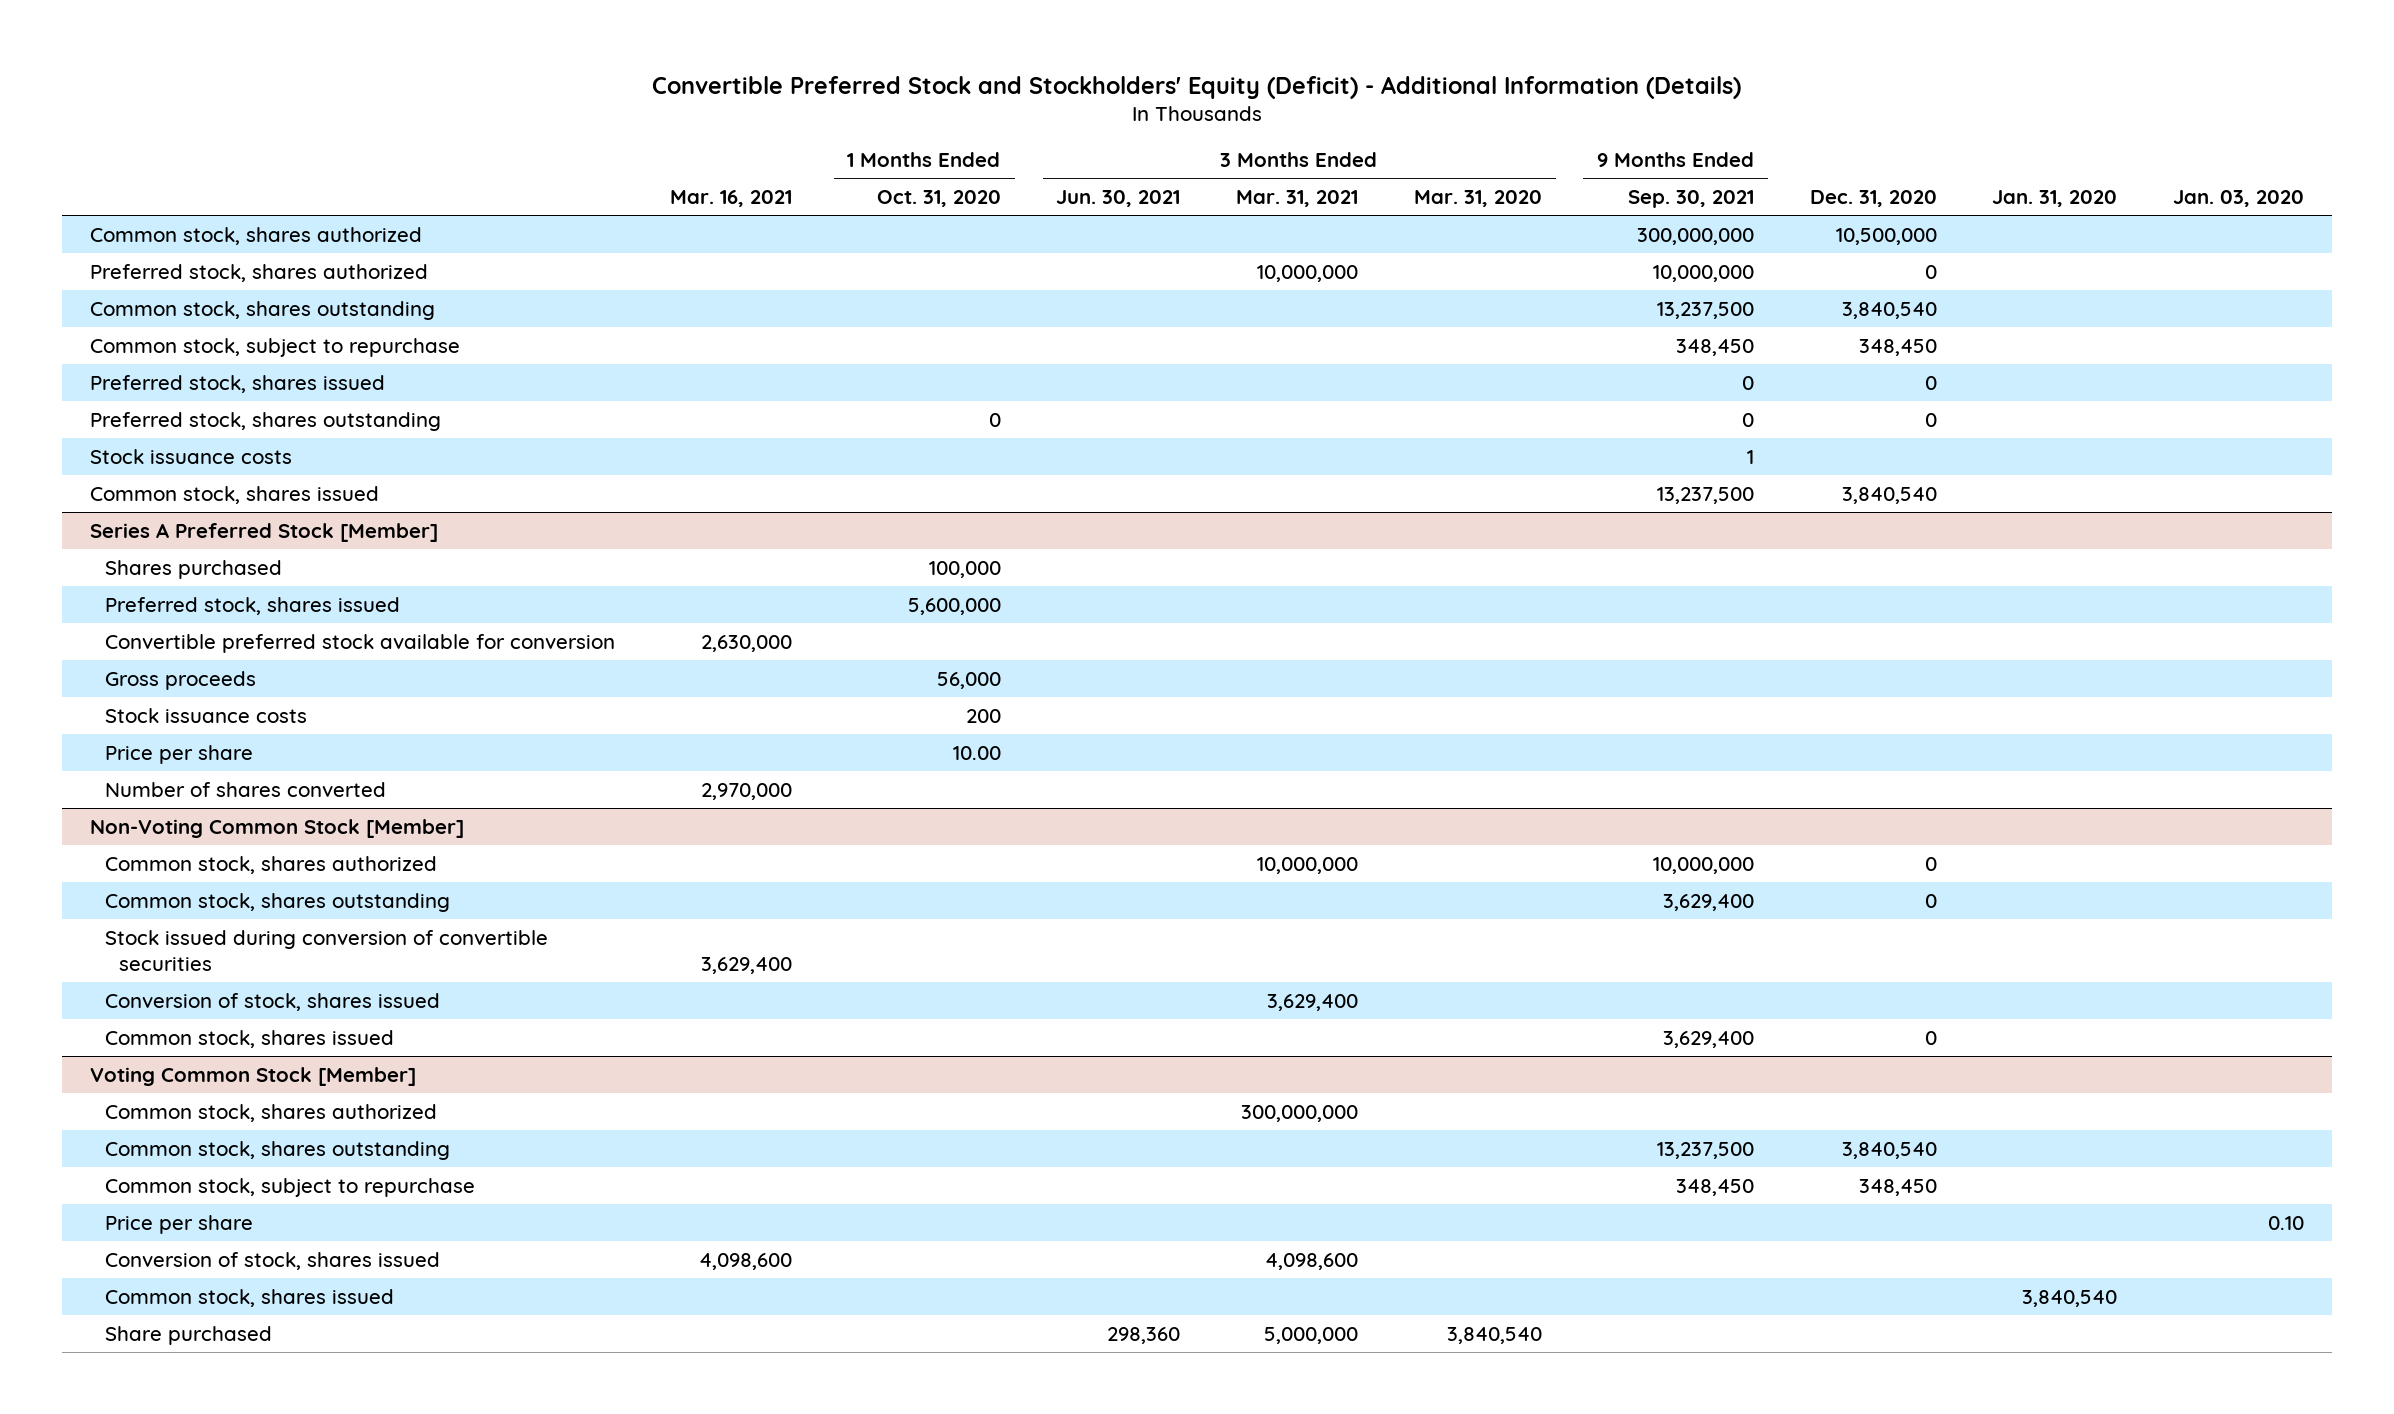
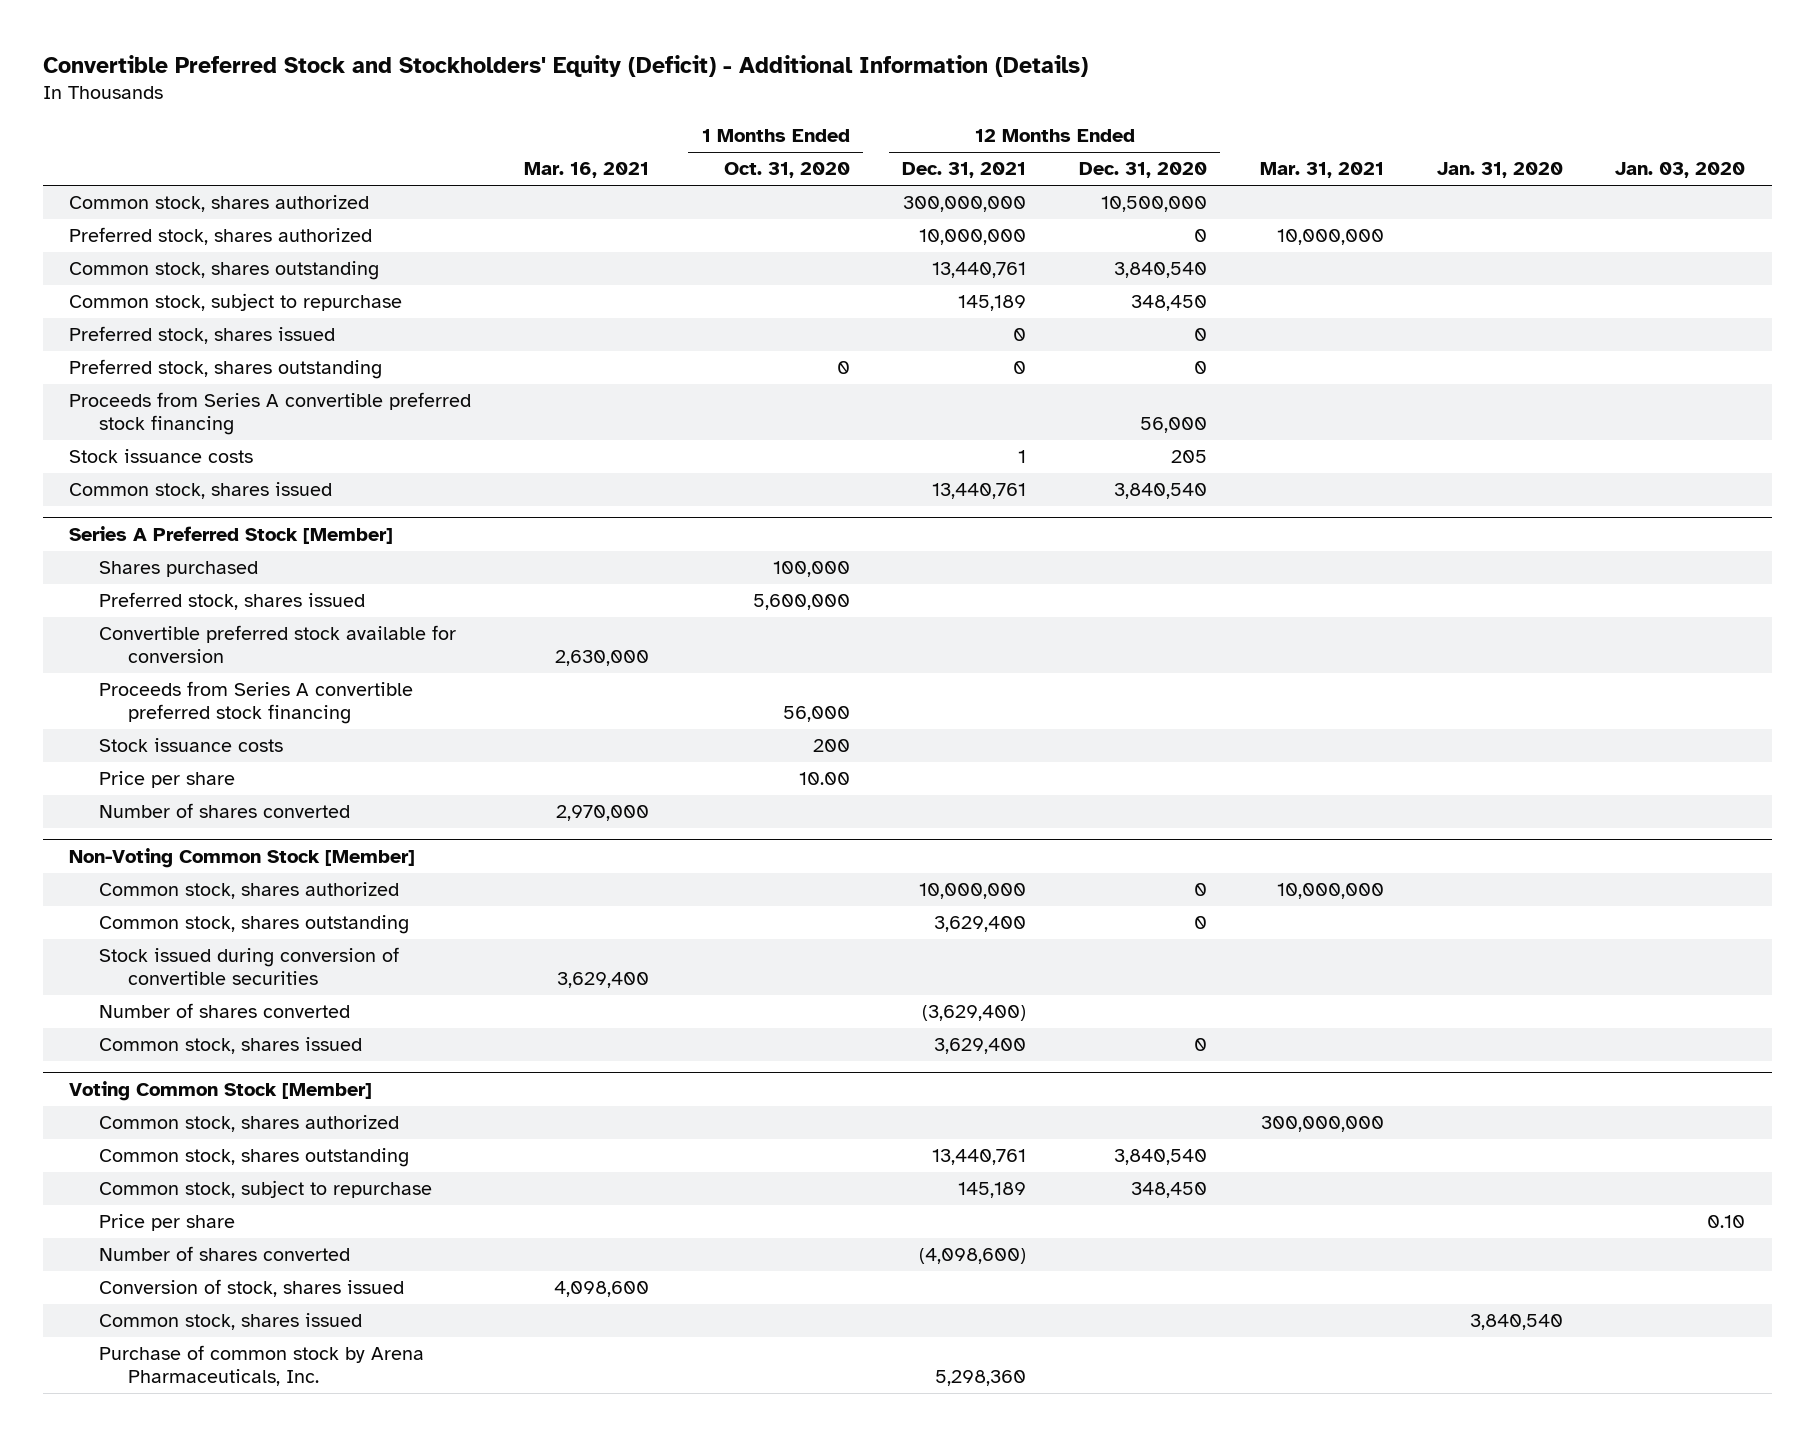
- | Mar. 16, 2021 | 1 Months Ended Oct. 31, 2020 | 3 Months Ended Jun. 30, 2021 | 3 Months Ended Mar. 31, 2021 | 3 Months Ended Mar. 31, 2020 | 9 Months Ended Sep. 30, 2021 | Dec. 31, 2020 | Jan. 31, 2020 | Jan. 03, 2020
+ | Mar. 16, 2021 | 1 Months Ended Oct. 31, 2020 | 12 Months Ended Dec. 31, 2021 | 12 Months Ended Dec. 31, 2020 | Mar. 31, 2021 | Jan. 31, 2020 | Jan. 03, 2020
+ Proceeds from Series A convertible preferred stock financing | | | | 56,000 | | |
@ Series A Preferred Stock [Member]
- Gross proceeds | | 56,000 | | | | | | |
+ Proceeds from Series A convertible preferred stock financing | | 56,000 | | | | |
@ Non-Voting Common Stock [Member]
- Conversion of stock, shares issued | | | | 3,629,400 | | | | |
+ Number of shares converted | | | (3,629,400) | | | |
@ Voting Common Stock [Member]
+ Number of shares converted | | | (4,098,600) | | | |
- Share purchased | | | 298,360 | 5,000,000 | 3,840,540 | | | |
+ Purchase of common stock by Arena Pharmaceuticals, Inc. | | | 5,298,360 | | | |

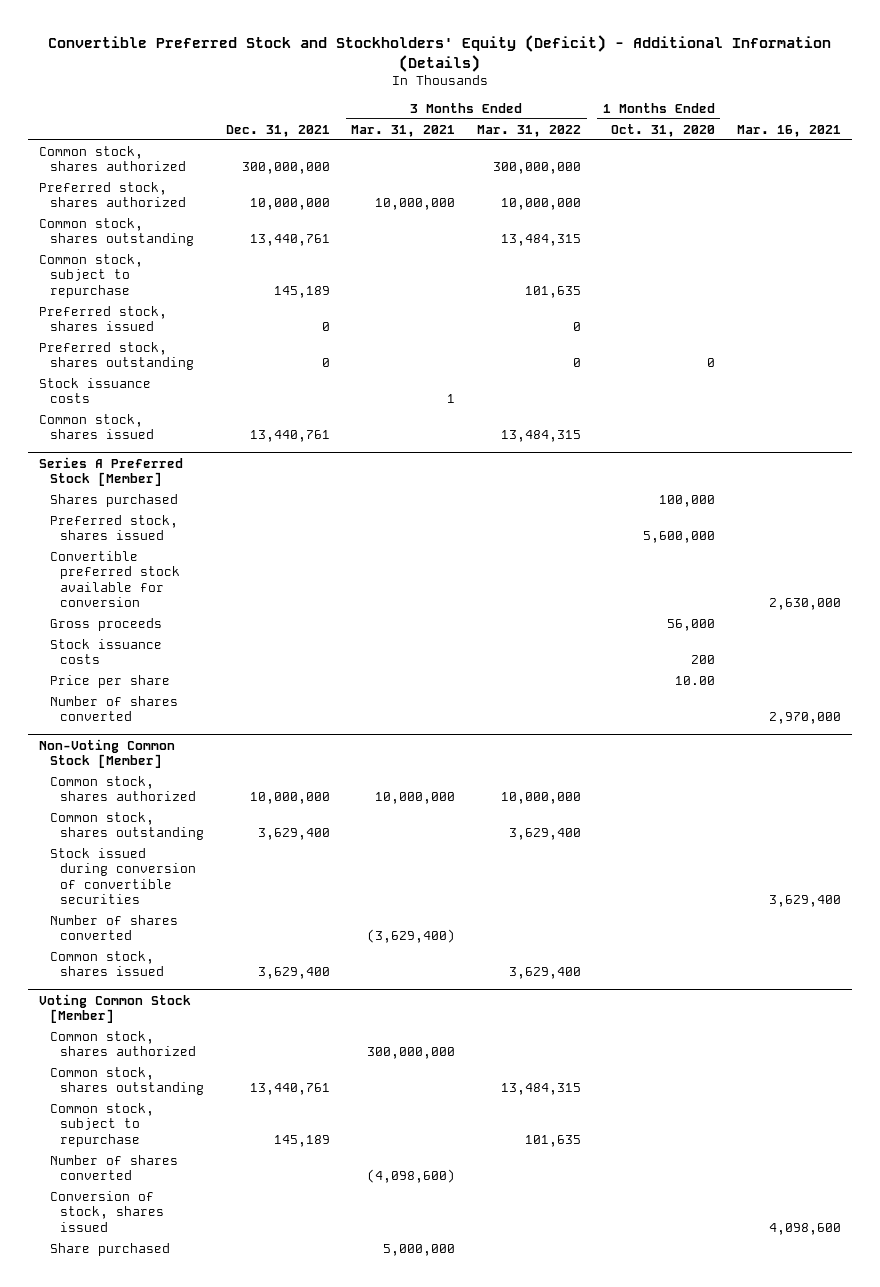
- | Mar. 16, 2021 | 1 Months Ended Oct. 31, 2020 | 12 Months Ended Dec. 31, 2021 | 12 Months Ended Dec. 31, 2020 | Mar. 31, 2021 | Jan. 31, 2020 | Jan. 03, 2020
+ | Dec. 31, 2021 | 3 Months Ended Mar. 31, 2021 | 3 Months Ended Mar. 31, 2022 | 1 Months Ended Oct. 31, 2020 | Mar. 16, 2021
- Proceeds from Series A convertible preferred stock financing | | | | 56,000 | | |
@ Series A Preferred Stock [Member]
- Proceeds from Series A convertible preferred stock financing | | 56,000 | | | | |
+ Gross proceeds | | | | 56,000 |
@ Voting Common Stock [Member]
- Price per share | | | | | | | 0.10
- Common stock, shares issued | | | | | | 3,840,540 |
- Purchase of common stock by Arena Pharmaceuticals, Inc. | | | 5,298,360 | | | |
+ Share purchased | | 5,000,000 | | |

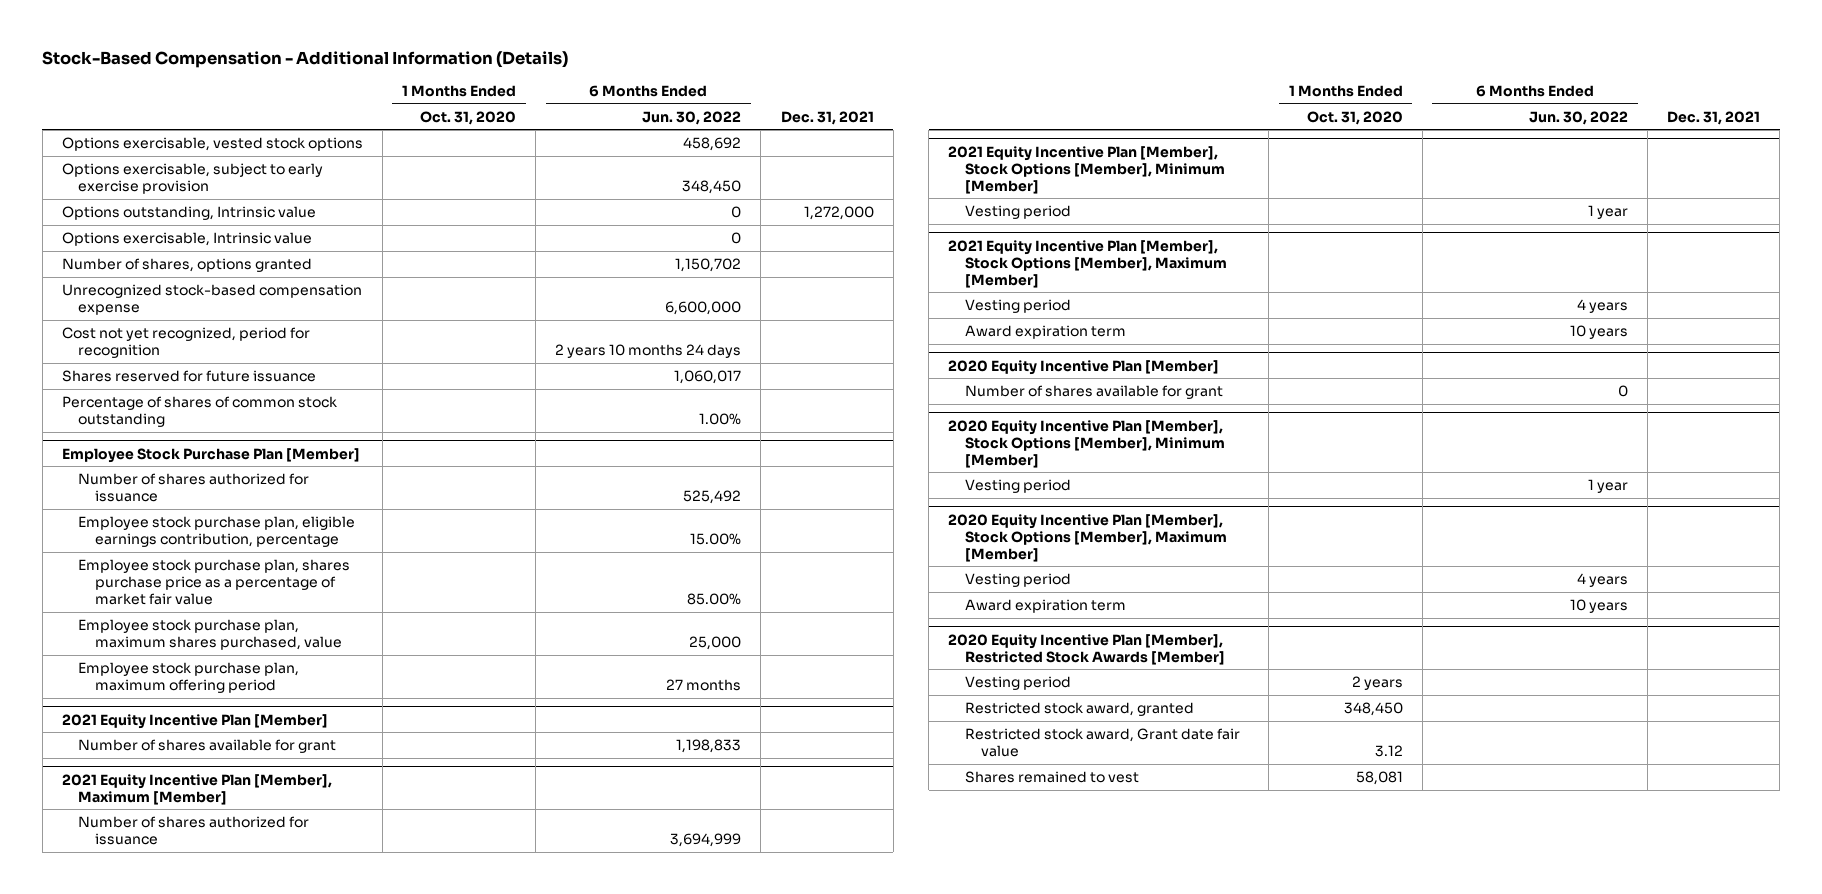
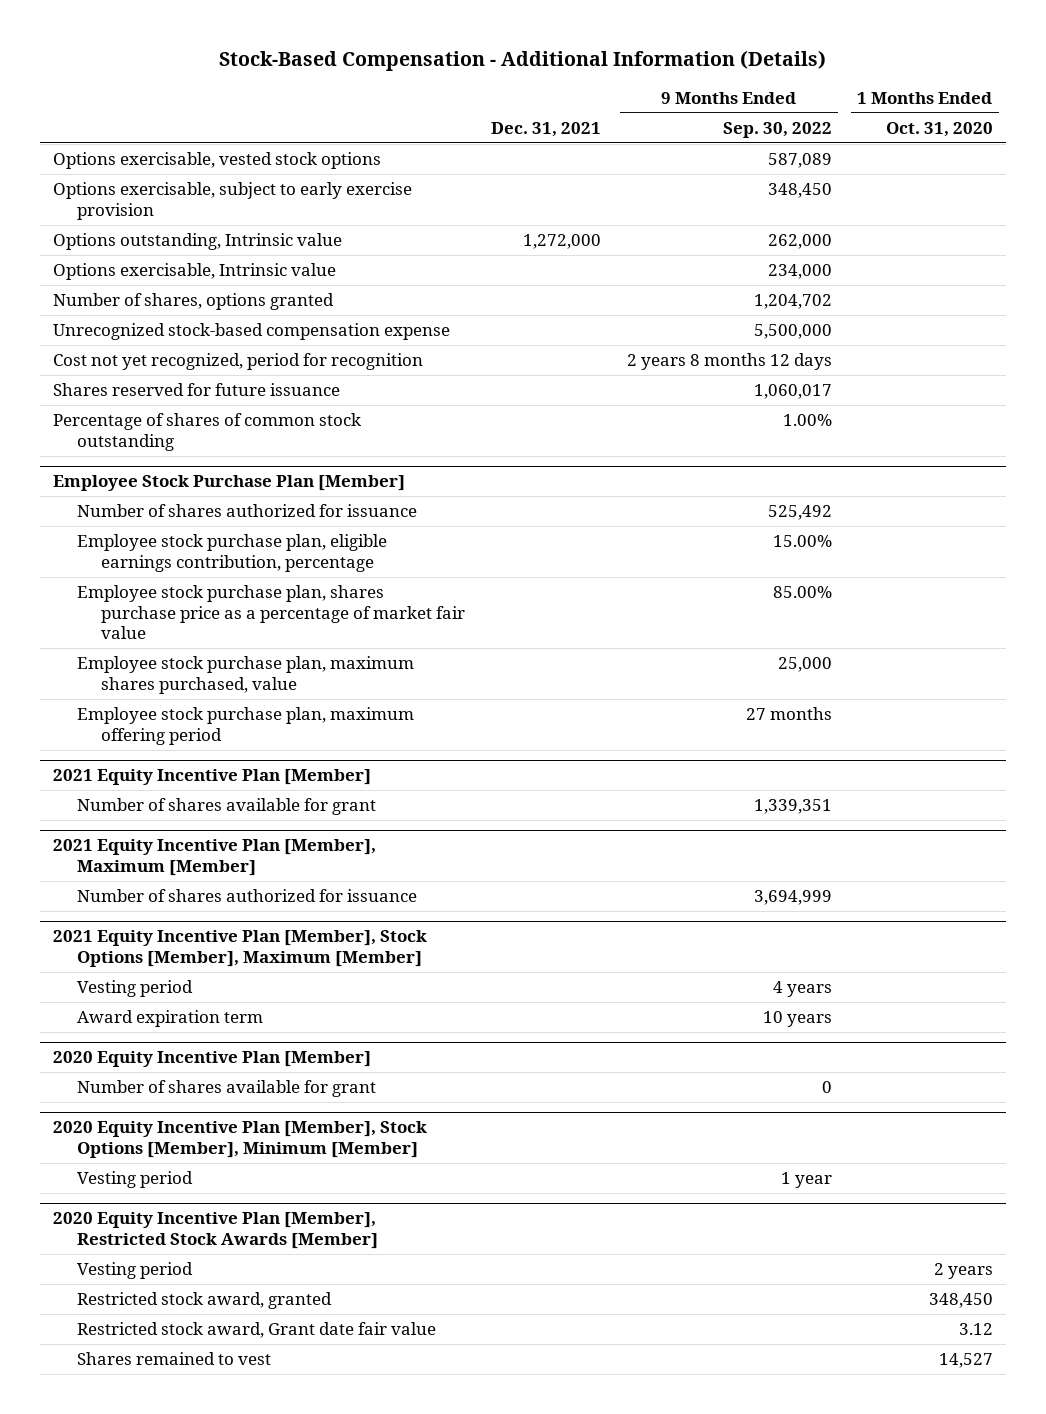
- | 1 Months Ended Oct. 31, 2020 | 6 Months Ended Jun. 30, 2022 | Dec. 31, 2021
+ | Dec. 31, 2021 | 9 Months Ended Sep. 30, 2022 | 1 Months Ended Oct. 31, 2020
- 2021 Equity Incentive Plan [Member], Stock Options [Member], Minimum [Member]
- Vesting period | | 1 year |
- 2020 Equity Incentive Plan [Member], Stock Options [Member], Maximum [Member]
- Vesting period | | 4 years |
- Award expiration term | | 10 years |
@ 2020 Equity Incentive Plan [Member], Restricted Stock Awards [Member]
- Shares remained to vest | 58,081 | |
+ Shares remained to vest | | | 14,527

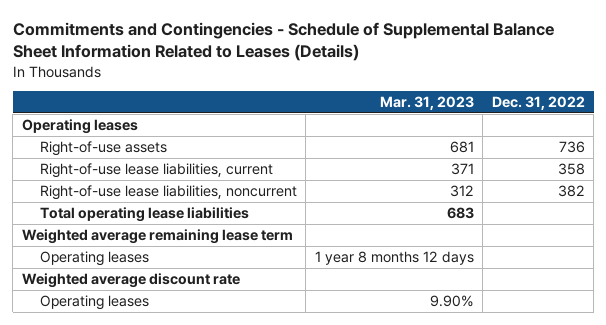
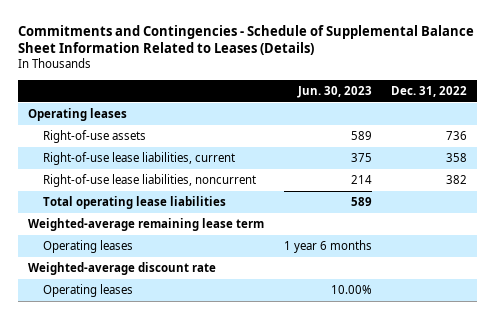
- | Mar. 31, 2023 | Dec. 31, 2022
+ | Jun. 30, 2023 | Dec. 31, 2022
- Weighted average remaining lease term
+ Weighted-average remaining lease term
- Weighted average discount rate
+ Weighted-average discount rate

